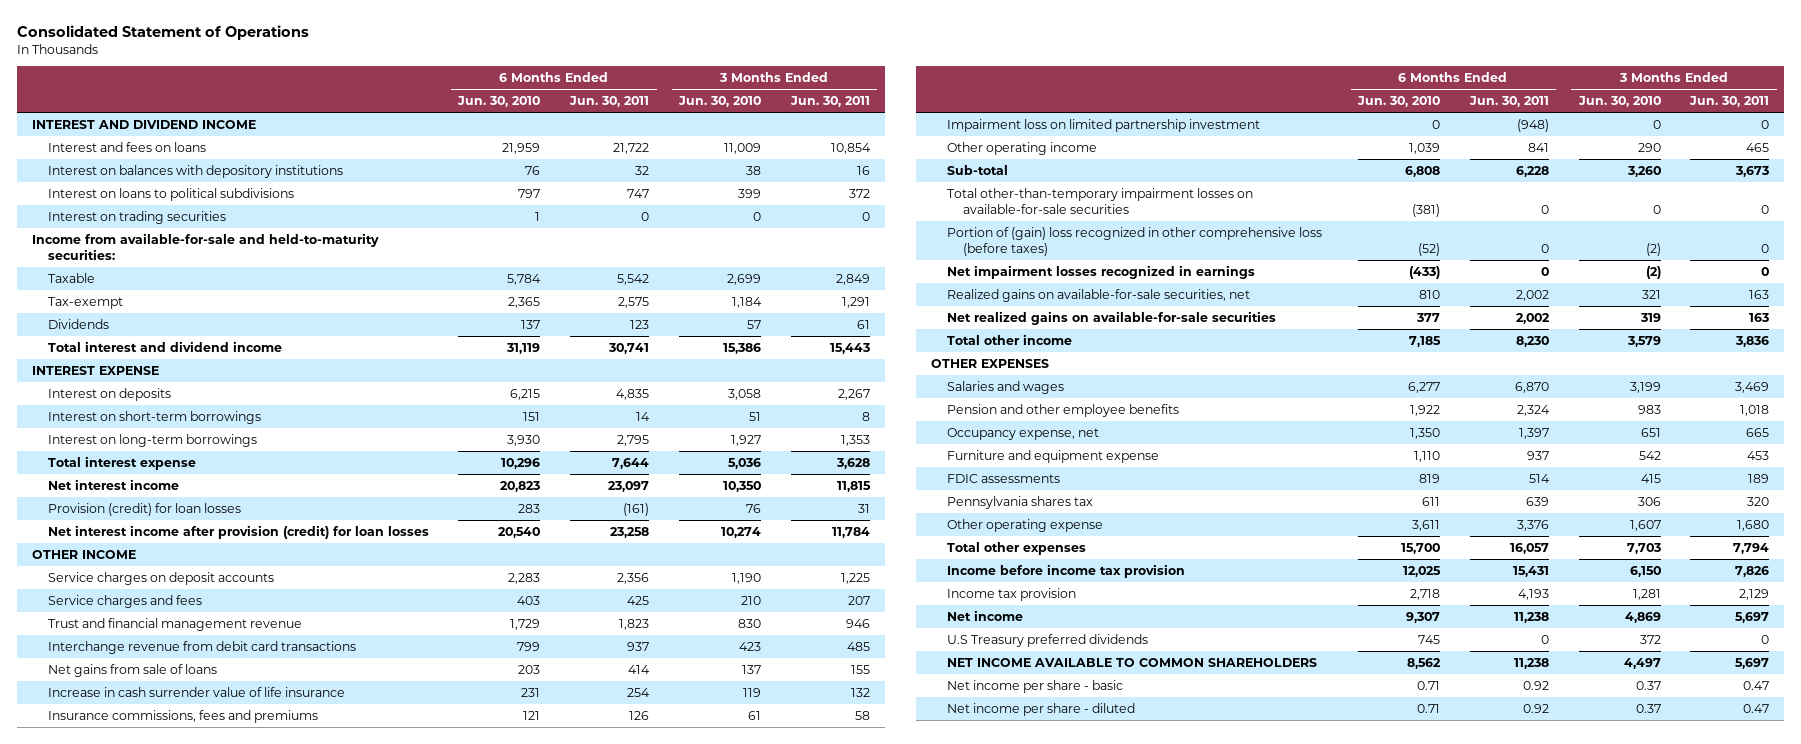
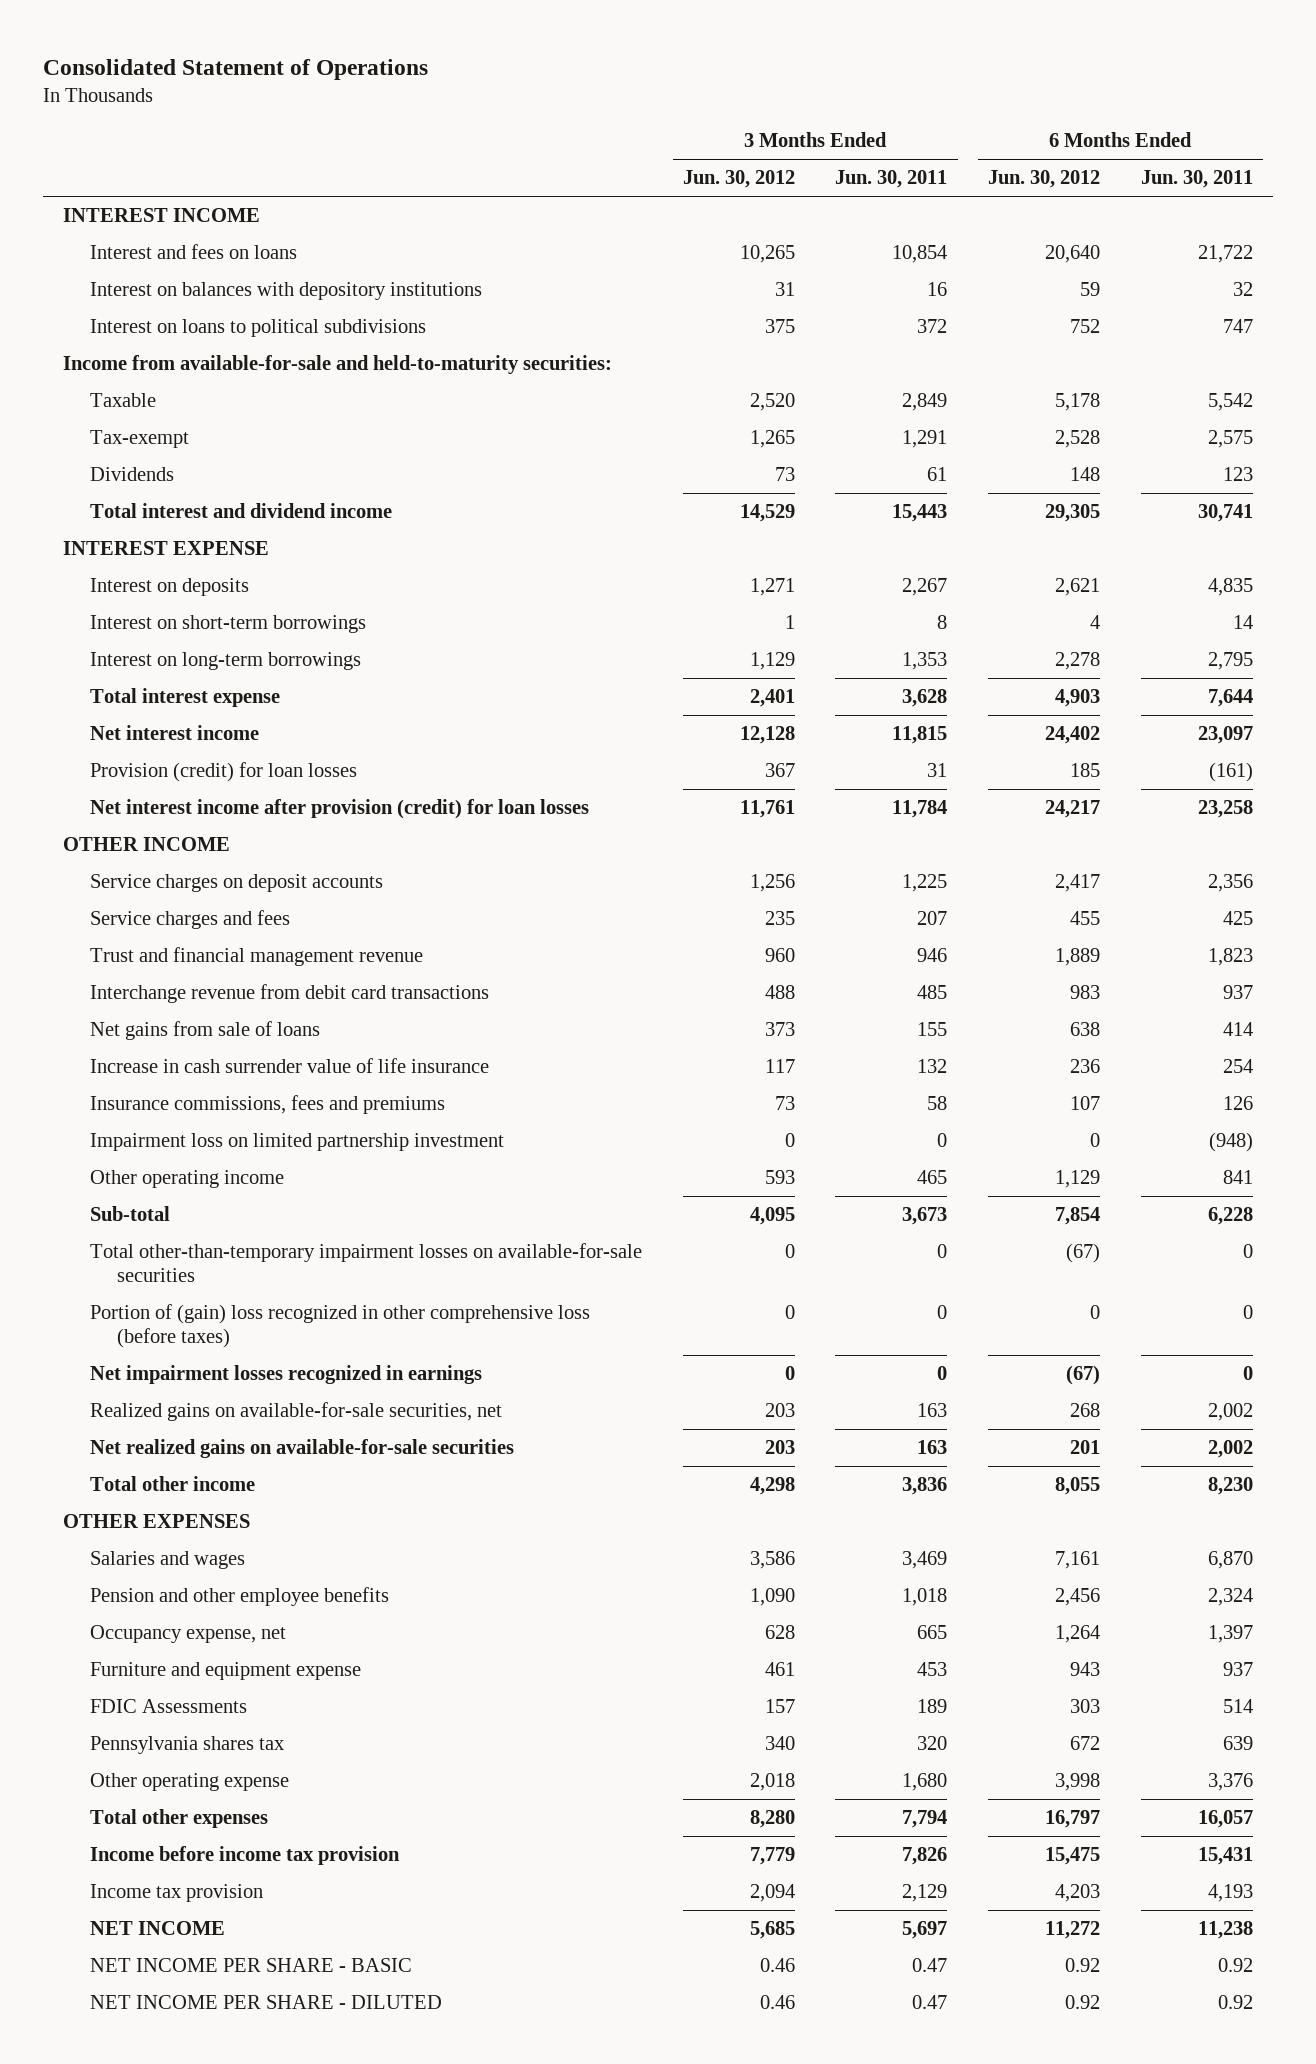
- | 6 Months Ended Jun. 30, 2010 | 6 Months Ended Jun. 30, 2011 | 3 Months Ended Jun. 30, 2010 | 3 Months Ended Jun. 30, 2011
+ | 3 Months Ended Jun. 30, 2012 | 3 Months Ended Jun. 30, 2011 | 6 Months Ended Jun. 30, 2012 | 6 Months Ended Jun. 30, 2011
- INTEREST AND DIVIDEND INCOME
+ INTEREST INCOME
- Interest on trading securities | 1 | 0 | 0 | 0
- FDIC assessments | 819 | 514 | 415 | 189
+ FDIC Assessments | 157 | 189 | 303 | 514
- Net income | 9,307 | 11,238 | 4,869 | 5,697
- U.S Treasury preferred dividends | 745 | 0 | 372 | 0
- NET INCOME AVAILABLE TO COMMON SHAREHOLDERS | 8,562 | 11,238 | 4,497 | 5,697
- Net income per share - basic | 0.71 | 0.92 | 0.37 | 0.47
- Net income per share - diluted | 0.71 | 0.92 | 0.37 | 0.47
+ NET INCOME | 5,685 | 5,697 | 11,272 | 11,238
+ NET INCOME PER SHARE - BASIC | 0.46 | 0.47 | 0.92 | 0.92
+ NET INCOME PER SHARE - DILUTED | 0.46 | 0.47 | 0.92 | 0.92

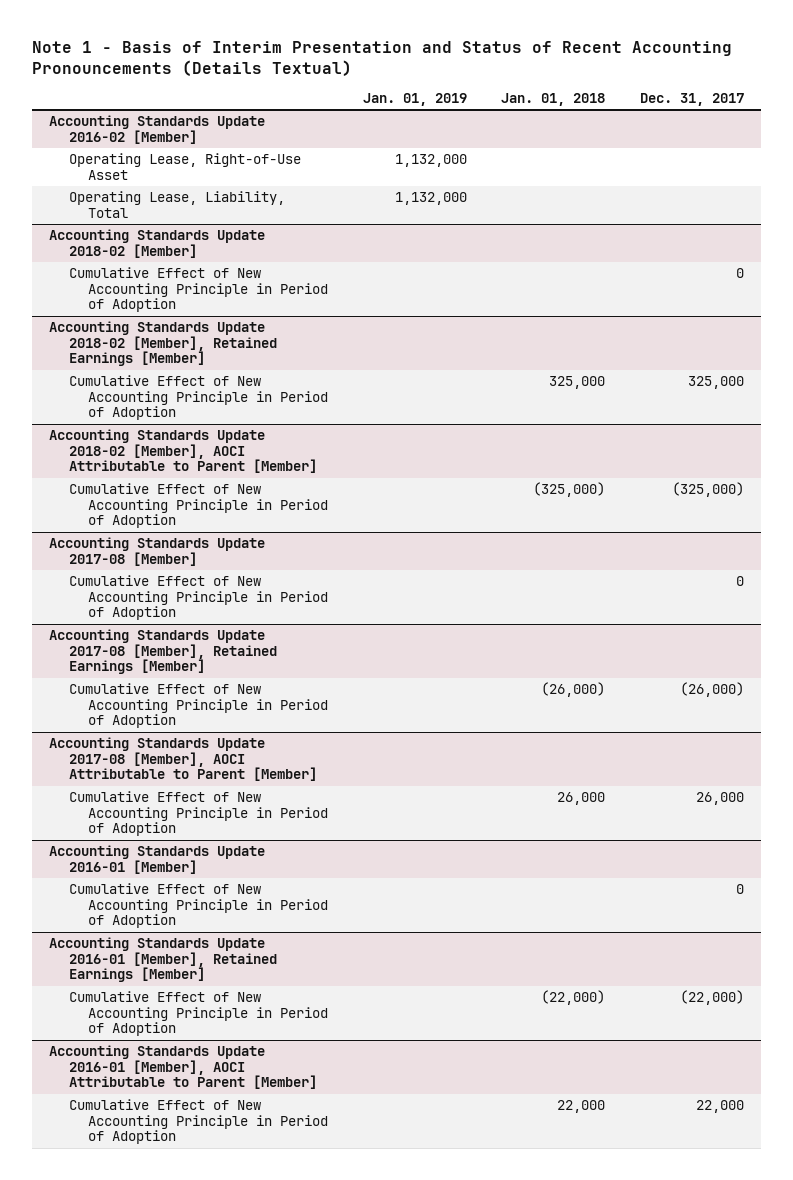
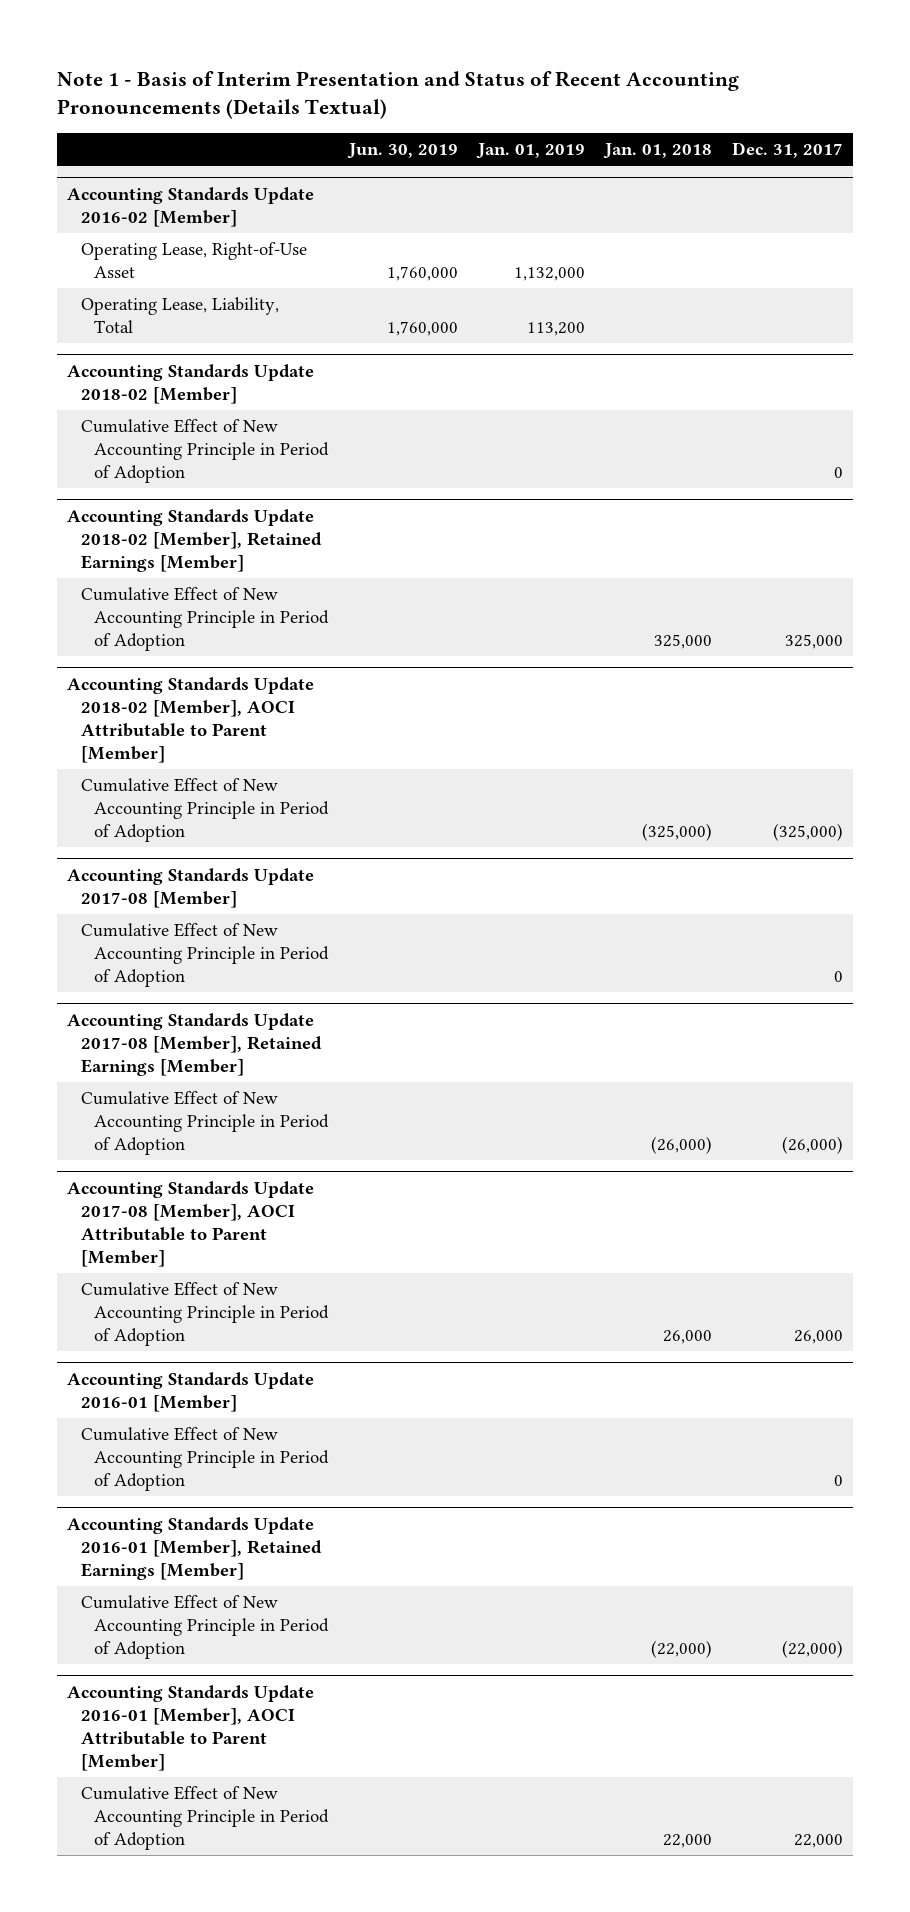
- | Jan. 01, 2019 | Jan. 01, 2018 | Dec. 31, 2017
+ | Jun. 30, 2019 | Jan. 01, 2019 | Jan. 01, 2018 | Dec. 31, 2017
@ Accounting Standards Update 2016-02 [Member]
- Operating Lease, Liability, Total | 1,132,000 | |
+ Operating Lease, Liability, Total | 1,760,000 | 113,200 | |

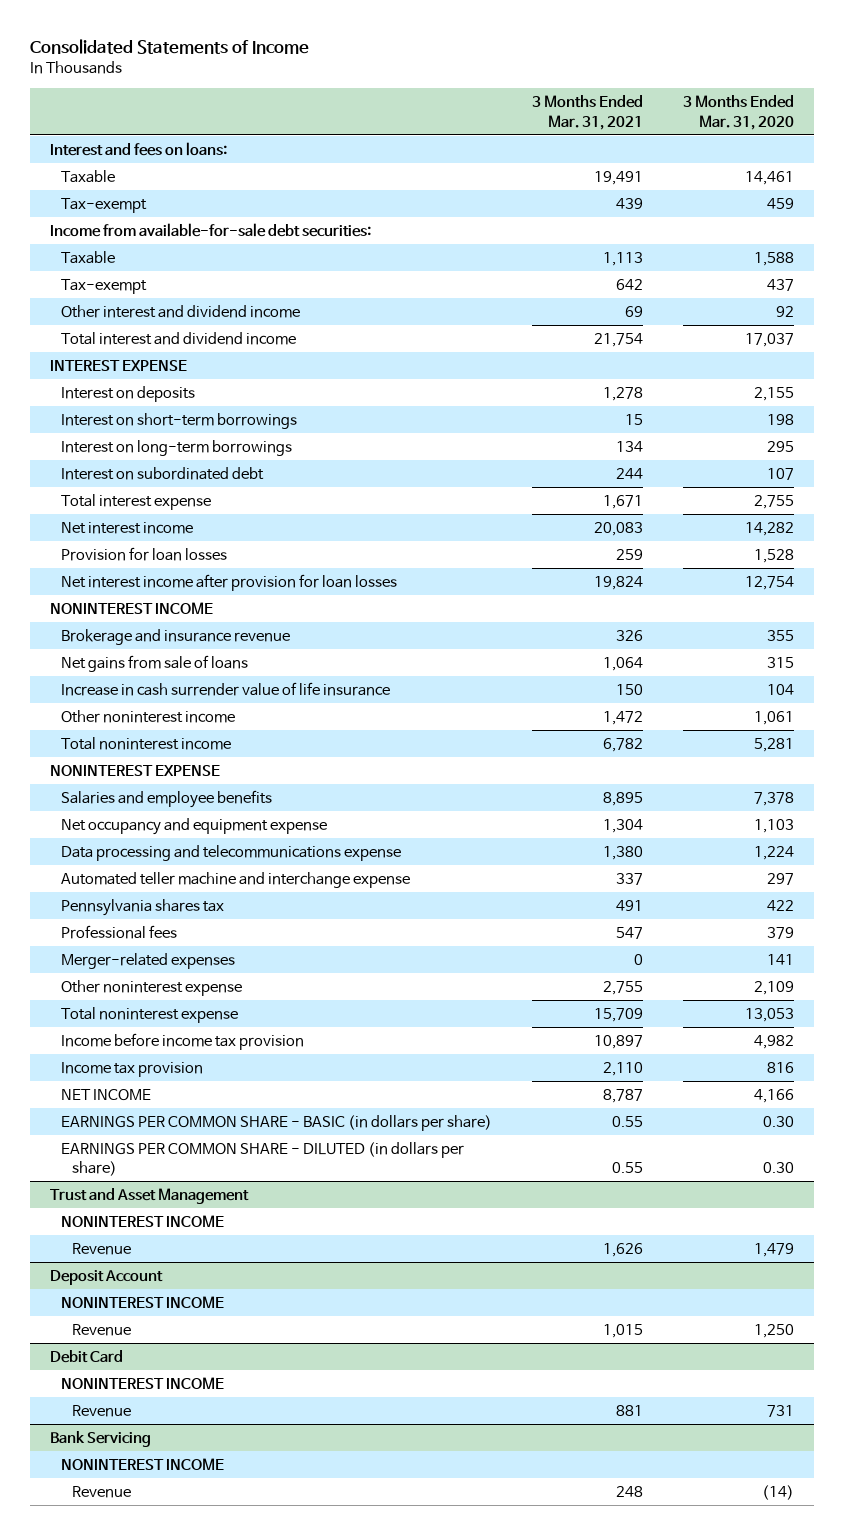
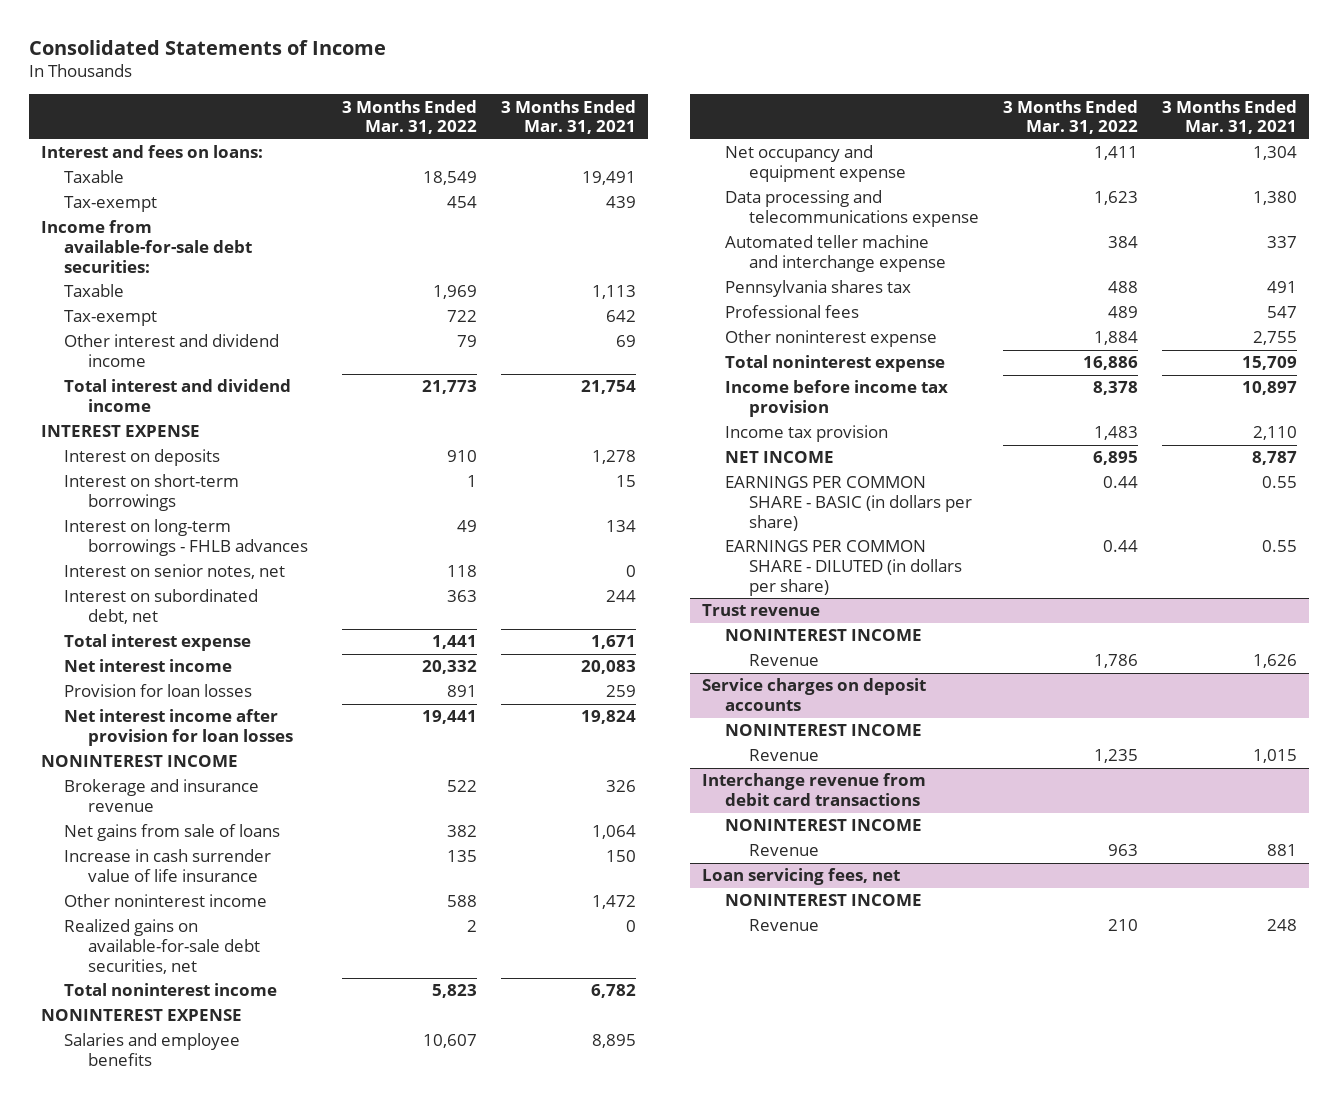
- | 3 Months Ended Mar. 31, 2021 | 3 Months Ended Mar. 31, 2020
+ | 3 Months Ended Mar. 31, 2022 | 3 Months Ended Mar. 31, 2021
- Interest on long-term borrowings | 134 | 295
- Interest on subordinated debt | 244 | 107
+ Interest on long-term borrowings - FHLB advances | 49 | 134
+ Interest on senior notes, net | 118 | 0
+ Interest on subordinated debt, net | 363 | 244
+ Realized gains on available-for-sale debt securities, net | 2 | 0
- Merger-related expenses | 0 | 141
- Trust and Asset Management
+ Trust revenue
- Deposit Account
+ Service charges on deposit accounts
- Debit Card
+ Interchange revenue from debit card transactions
- Bank Servicing
+ Loan servicing fees, net

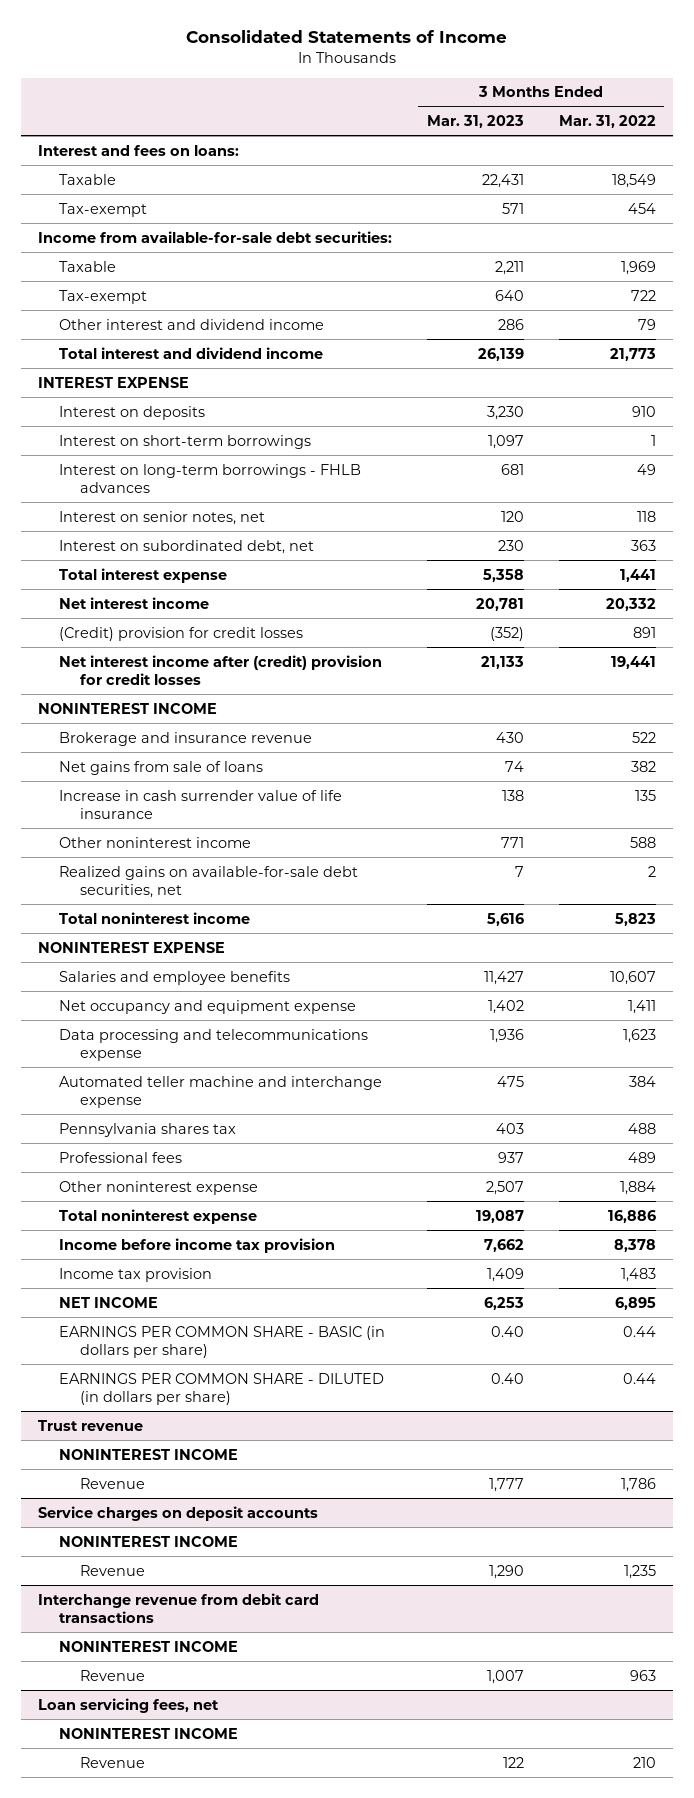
- | 3 Months Ended Mar. 31, 2022 | 3 Months Ended Mar. 31, 2021
+ | 3 Months Ended Mar. 31, 2023 | 3 Months Ended Mar. 31, 2022
- Provision for loan losses | 891 | 259
- Net interest income after provision for loan losses | 19,441 | 19,824
+ (Credit) provision for credit losses | (352) | 891
+ Net interest income after (credit) provision for credit losses | 21,133 | 19,441

